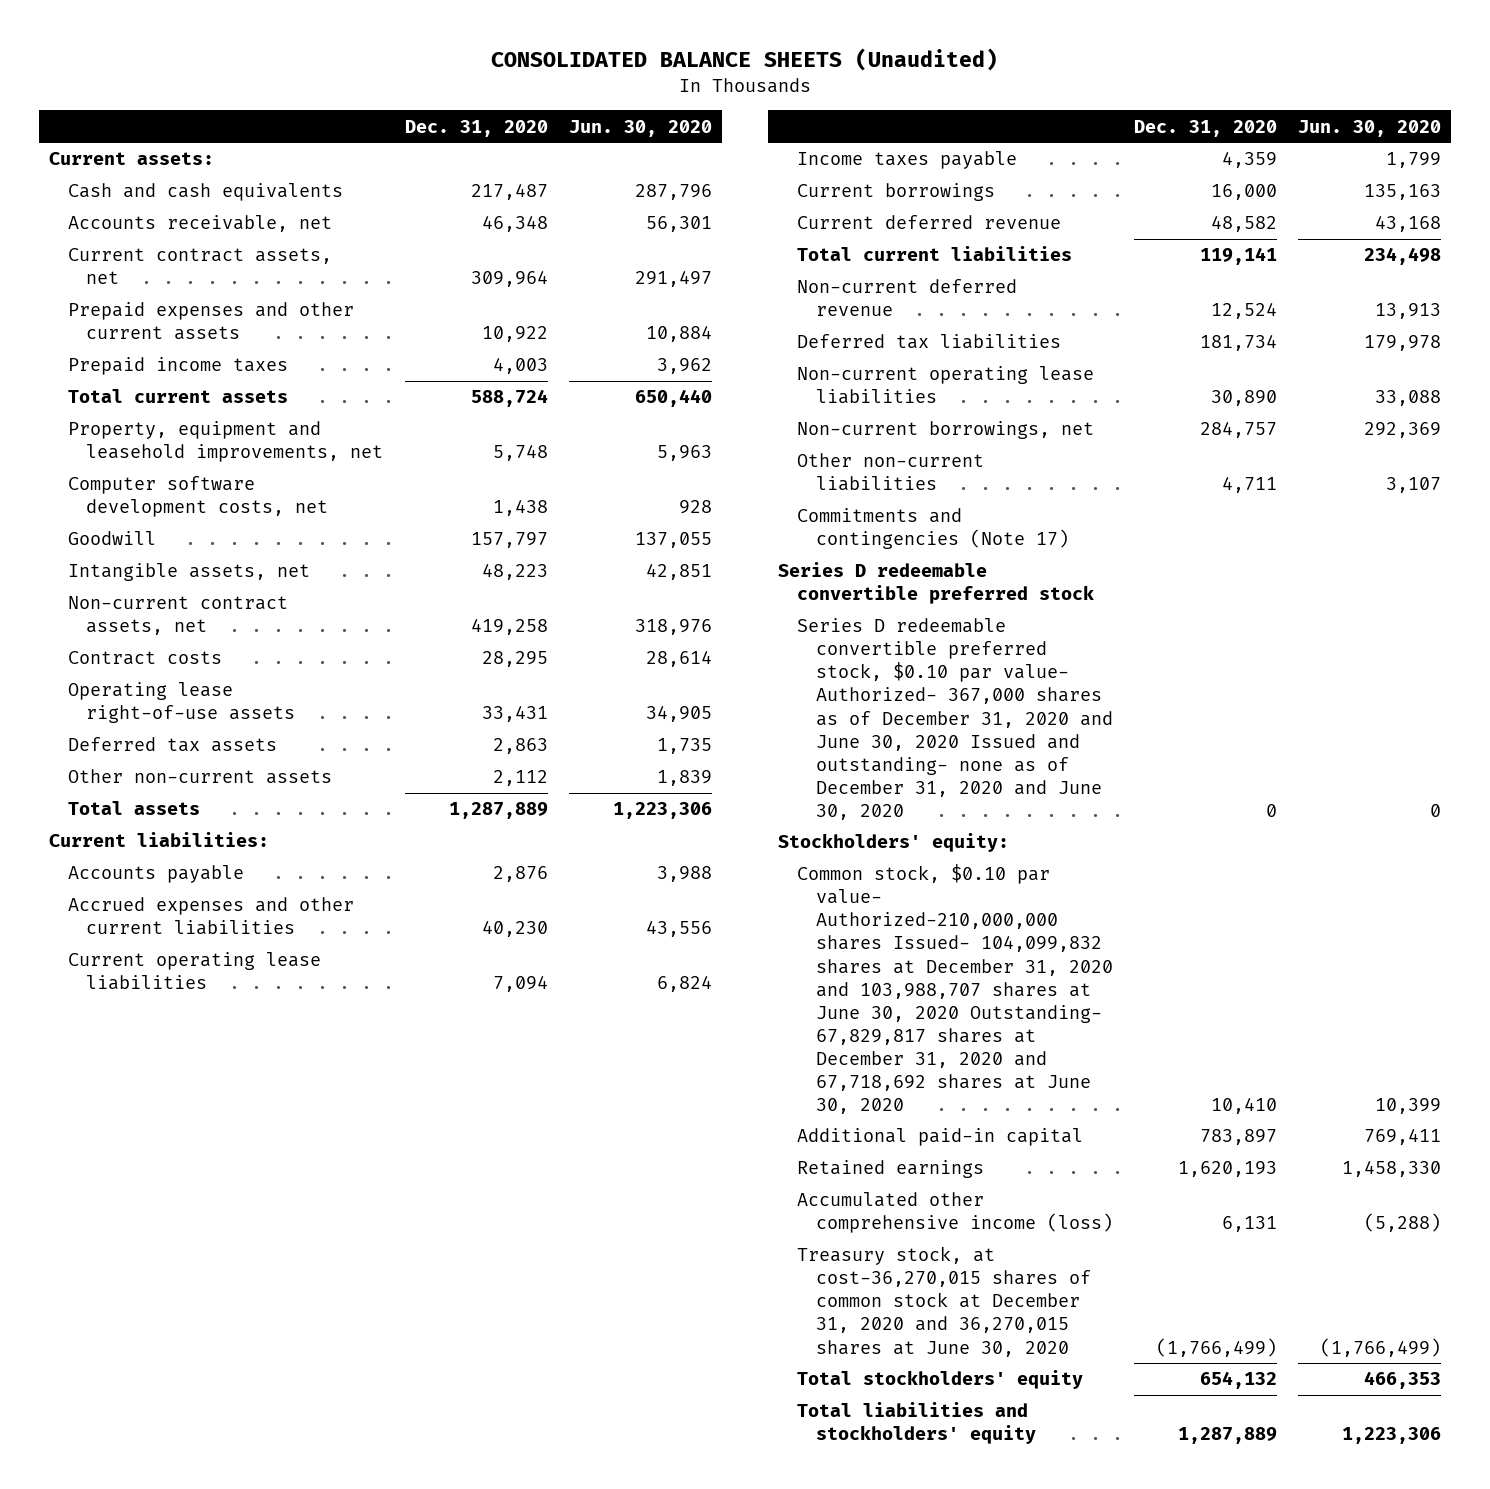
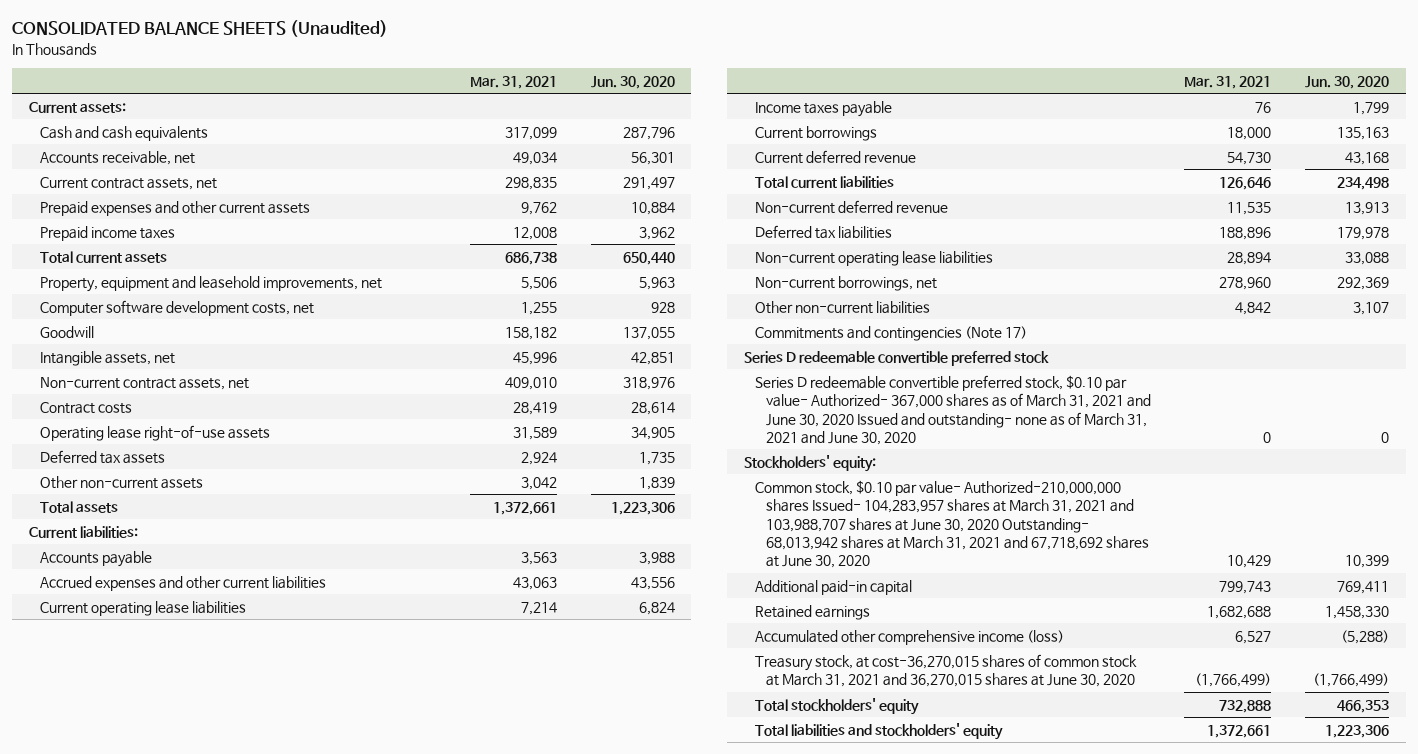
- | Dec. 31, 2020 | Jun. 30, 2020
+ | Mar. 31, 2021 | Jun. 30, 2020
- Series D redeemable convertible preferred stock, $0.10 par value- Authorized- 367,000 shares as of December 31, 2020 and June 30, 2020 Issued and outstanding- none as of December 31, 2020 and June 30, 2020 | 0 | 0
+ Series D redeemable convertible preferred stock, $0.10 par value- Authorized- 367,000 shares as of March 31, 2021 and June 30, 2020 Issued and outstanding- none as of March 31, 2021 and June 30, 2020 | 0 | 0
- Common stock, $0.10 par value- Authorized-210,000,000 shares Issued- 104,099,832 shares at December 31, 2020 and 103,988,707 shares at June 30, 2020 Outstanding- 67,829,817 shares at December 31, 2020 and 67,718,692 shares at June 30, 2020 | 10,410 | 10,399
+ Common stock, $0.10 par value- Authorized-210,000,000 shares Issued- 104,283,957 shares at March 31, 2021 and 103,988,707 shares at June 30, 2020 Outstanding- 68,013,942 shares at March 31, 2021 and 67,718,692 shares at June 30, 2020 | 10,429 | 10,399
- Treasury stock, at cost-36,270,015 shares of common stock at December 31, 2020 and 36,270,015 shares at June 30, 2020 | (1,766,499) | (1,766,499)
+ Treasury stock, at cost-36,270,015 shares of common stock at March 31, 2021 and 36,270,015 shares at June 30, 2020 | (1,766,499) | (1,766,499)

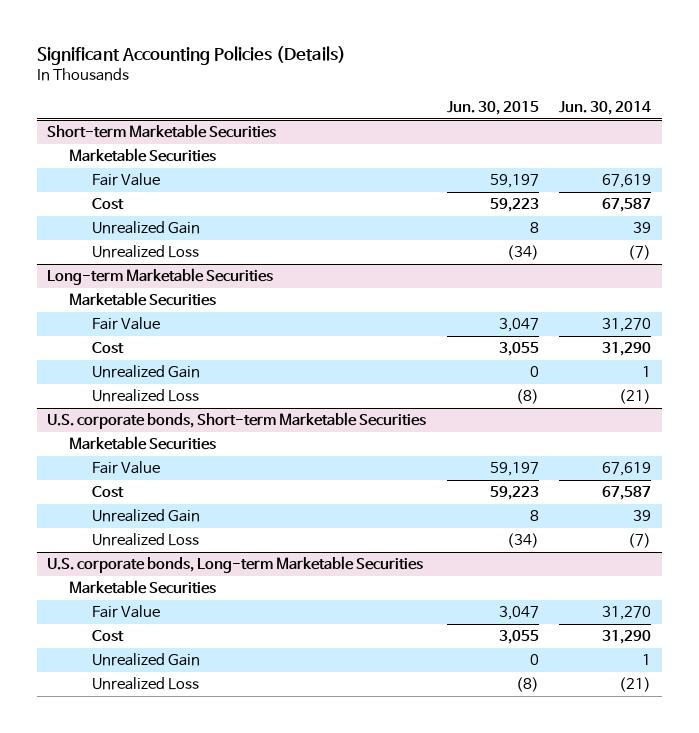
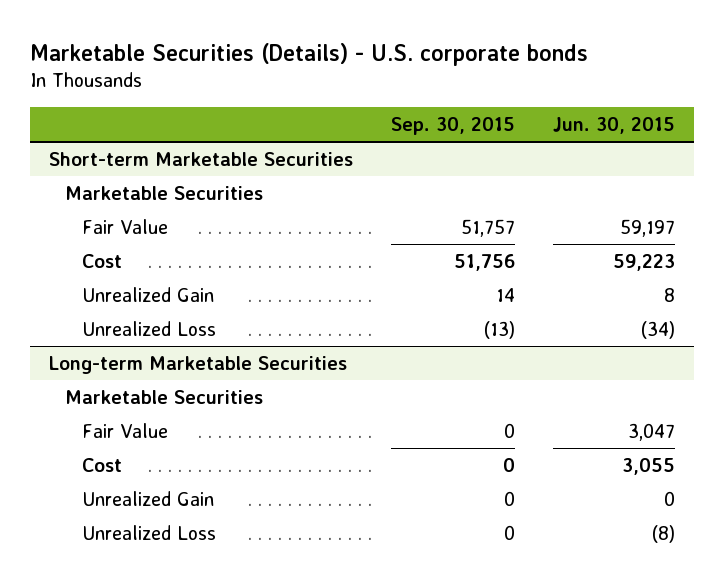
- Significant Accounting Policies (Details)
+ Marketable Securities (Details) - U.S. corporate bonds
- | Jun. 30, 2015 | Jun. 30, 2014
+ | Sep. 30, 2015 | Jun. 30, 2015
- U.S. corporate bonds, Short-term Marketable Securities
- Marketable Securities
- Fair Value | 59,197 | 67,619
- Cost | 59,223 | 67,587
- Unrealized Gain | 8 | 39
- Unrealized Loss | (34) | (7)
- U.S. corporate bonds, Long-term Marketable Securities
- Marketable Securities
- Fair Value | 3,047 | 31,270
- Cost | 3,055 | 31,290
- Unrealized Gain | 0 | 1
- Unrealized Loss | (8) | (21)

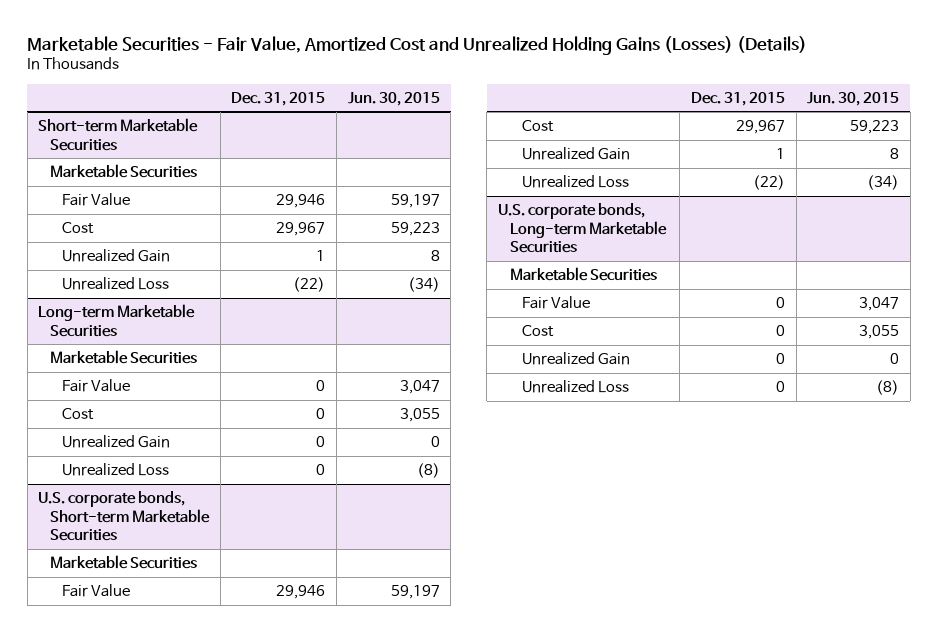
- Marketable Securities (Details) - U.S. corporate bonds
+ Marketable Securities - Fair Value, Amortized Cost and Unrealized Holding Gains (Losses) (Details)
- | Sep. 30, 2015 | Jun. 30, 2015
+ | Dec. 31, 2015 | Jun. 30, 2015
+ U.S. corporate bonds, Short-term Marketable Securities
+ Marketable Securities
+ Fair Value | 29,946 | 59,197
+ Cost | 29,967 | 59,223
+ Unrealized Gain | 1 | 8
+ Unrealized Loss | (22) | (34)
+ U.S. corporate bonds, Long-term Marketable Securities
+ Marketable Securities
+ Fair Value | 0 | 3,047
+ Cost | 0 | 3,055
+ Unrealized Gain | 0 | 0
+ Unrealized Loss | 0 | (8)

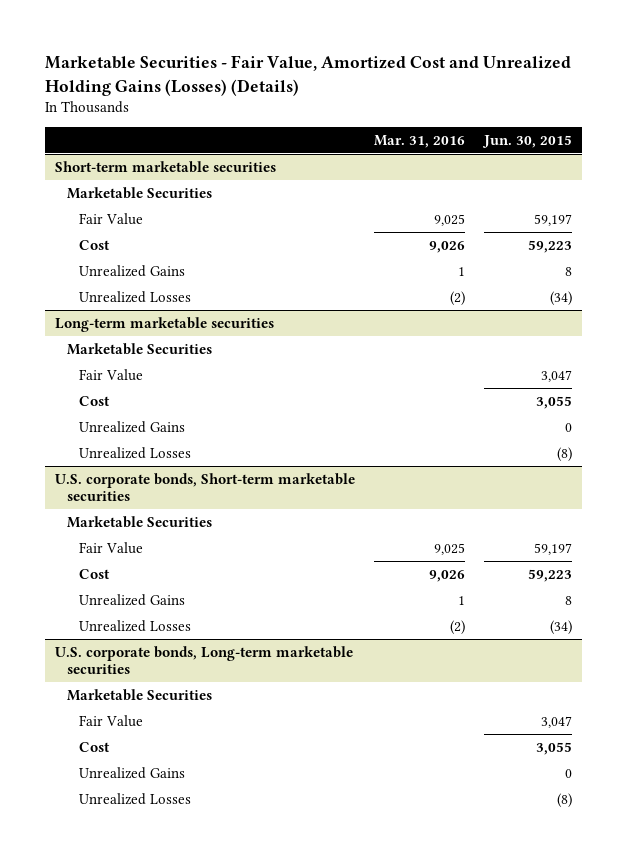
- | Dec. 31, 2015 | Jun. 30, 2015
+ | Mar. 31, 2016 | Jun. 30, 2015
- Short-term Marketable Securities
+ Short-term marketable securities
- Unrealized Gain | 1 | 8
- Unrealized Loss | (22) | (34)
- Long-term Marketable Securities
+ Unrealized Gains | 1 | 8
+ Unrealized Losses | (2) | (34)
+ Long-term marketable securities
- Unrealized Gain | 0 | 0
- Unrealized Loss | 0 | (8)
- U.S. corporate bonds, Short-term Marketable Securities
+ Unrealized Gains | | 0
+ Unrealized Losses | | (8)
+ U.S. corporate bonds, Short-term marketable securities
- Unrealized Gain | 1 | 8
- Unrealized Loss | (22) | (34)
- U.S. corporate bonds, Long-term Marketable Securities
+ Unrealized Gains | 1 | 8
+ Unrealized Losses | (2) | (34)
+ U.S. corporate bonds, Long-term marketable securities
- Unrealized Gain | 0 | 0
- Unrealized Loss | 0 | (8)
+ Unrealized Gains | | 0
+ Unrealized Losses | | (8)

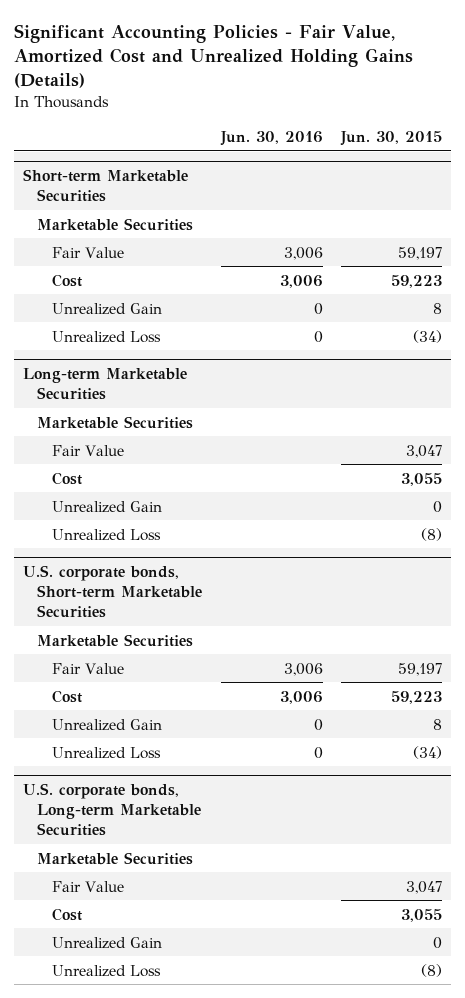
- Marketable Securities - Fair Value, Amortized Cost and Unrealized Holding Gains (Losses) (Details)
+ Significant Accounting Policies - Fair Value, Amortized Cost and Unrealized Holding Gains (Details)
- | Mar. 31, 2016 | Jun. 30, 2015
+ | Jun. 30, 2016 | Jun. 30, 2015
- Short-term marketable securities
+ Short-term Marketable Securities
- Unrealized Gains | 1 | 8
- Unrealized Losses | (2) | (34)
- Long-term marketable securities
+ Unrealized Gain | 0 | 8
+ Unrealized Loss | 0 | (34)
+ Long-term Marketable Securities
- Unrealized Gains | | 0
- Unrealized Losses | | (8)
- U.S. corporate bonds, Short-term marketable securities
+ Unrealized Gain | | 0
+ Unrealized Loss | | (8)
+ U.S. corporate bonds, Short-term Marketable Securities
- Unrealized Gains | 1 | 8
- Unrealized Losses | (2) | (34)
- U.S. corporate bonds, Long-term marketable securities
+ Unrealized Gain | 0 | 8
+ Unrealized Loss | 0 | (34)
+ U.S. corporate bonds, Long-term Marketable Securities
- Unrealized Gains | | 0
- Unrealized Losses | | (8)
+ Unrealized Gain | | 0
+ Unrealized Loss | | (8)

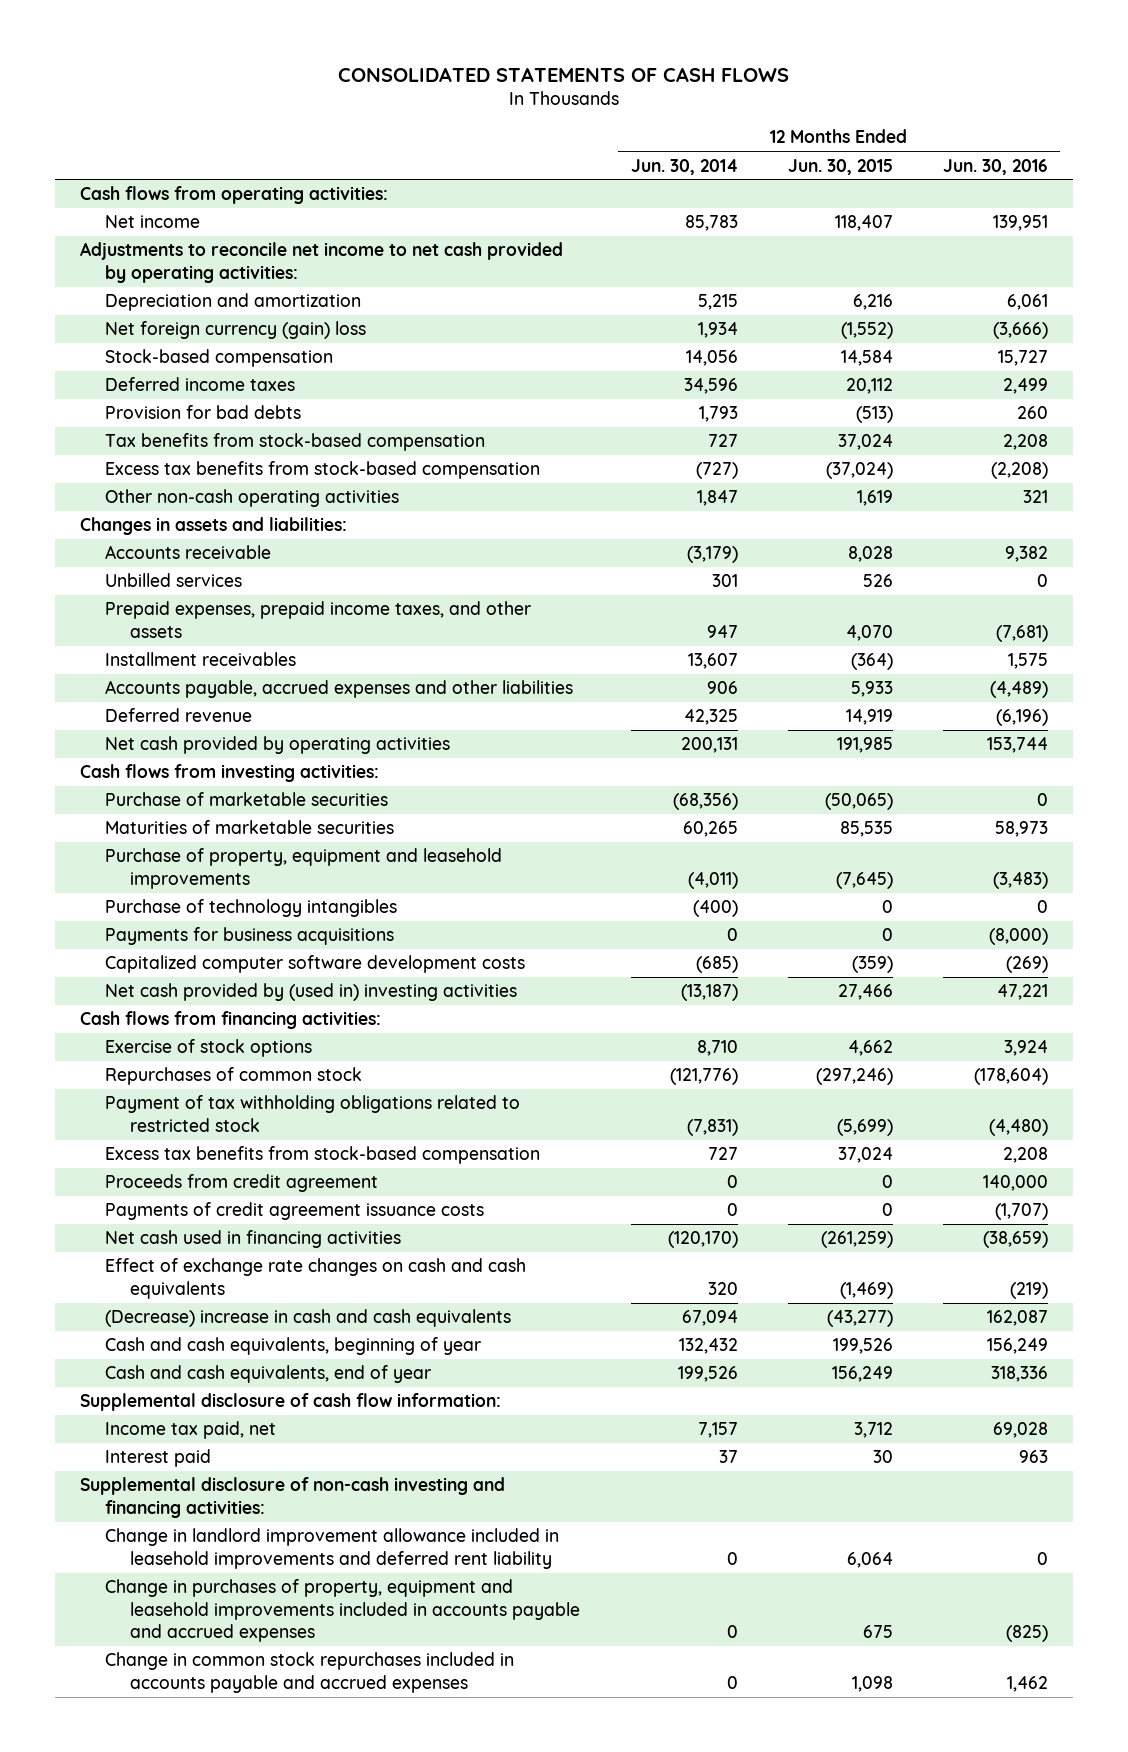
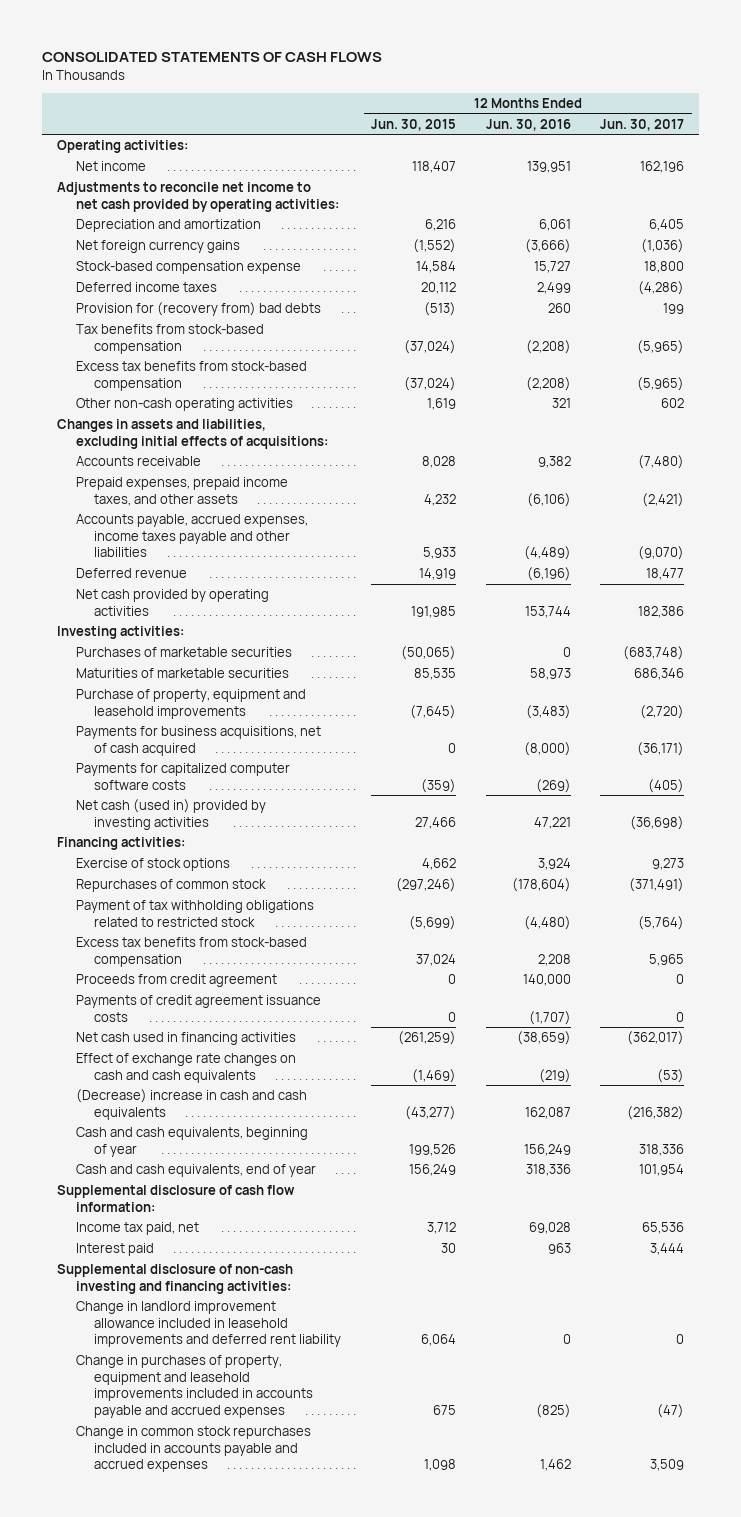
- | 12 Months Ended Jun. 30, 2014 | 12 Months Ended Jun. 30, 2015 | 12 Months Ended Jun. 30, 2016
+ | 12 Months Ended Jun. 30, 2015 | 12 Months Ended Jun. 30, 2016 | 12 Months Ended Jun. 30, 2017
- Cash flows from operating activities:
+ Operating activities:
- Net foreign currency (gain) loss | 1,934 | (1,552) | (3,666)
- Stock-based compensation | 14,056 | 14,584 | 15,727
+ Net foreign currency gains | (1,552) | (3,666) | (1,036)
+ Stock-based compensation expense | 14,584 | 15,727 | 18,800
- Provision for bad debts | 1,793 | (513) | 260
- Tax benefits from stock-based compensation | 727 | 37,024 | 2,208
+ Provision for (recovery from) bad debts | (513) | 260 | 199
+ Tax benefits from stock-based compensation | (37,024) | (2,208) | (5,965)
- Changes in assets and liabilities:
+ Changes in assets and liabilities, excluding initial effects of acquisitions:
- Unbilled services | 301 | 526 | 0
- Prepaid expenses, prepaid income taxes, and other assets | 947 | 4,070 | (7,681)
- Installment receivables | 13,607 | (364) | 1,575
- Accounts payable, accrued expenses and other liabilities | 906 | 5,933 | (4,489)
+ Prepaid expenses, prepaid income taxes, and other assets | 4,232 | (6,106) | (2,421)
+ Accounts payable, accrued expenses, income taxes payable and other liabilities | 5,933 | (4,489) | (9,070)
- Cash flows from investing activities:
- Purchase of marketable securities | (68,356) | (50,065) | 0
+ Investing activities:
+ Purchases of marketable securities | (50,065) | 0 | (683,748)
- Purchase of technology intangibles | (400) | 0 | 0
- Payments for business acquisitions | 0 | 0 | (8,000)
- Capitalized computer software development costs | (685) | (359) | (269)
- Net cash provided by (used in) investing activities | (13,187) | 27,466 | 47,221
- Cash flows from financing activities:
+ Payments for business acquisitions, net of cash acquired | 0 | (8,000) | (36,171)
+ Payments for capitalized computer software costs | (359) | (269) | (405)
+ Net cash (used in) provided by investing activities | 27,466 | 47,221 | (36,698)
+ Financing activities:

